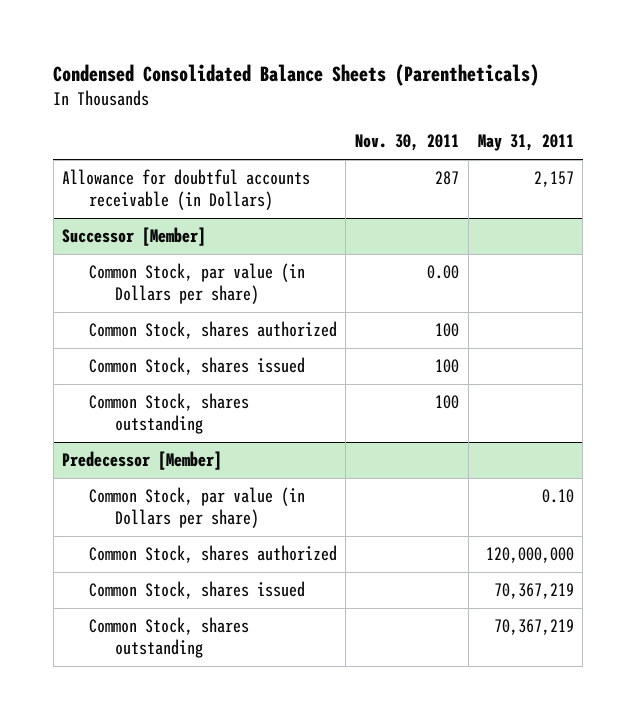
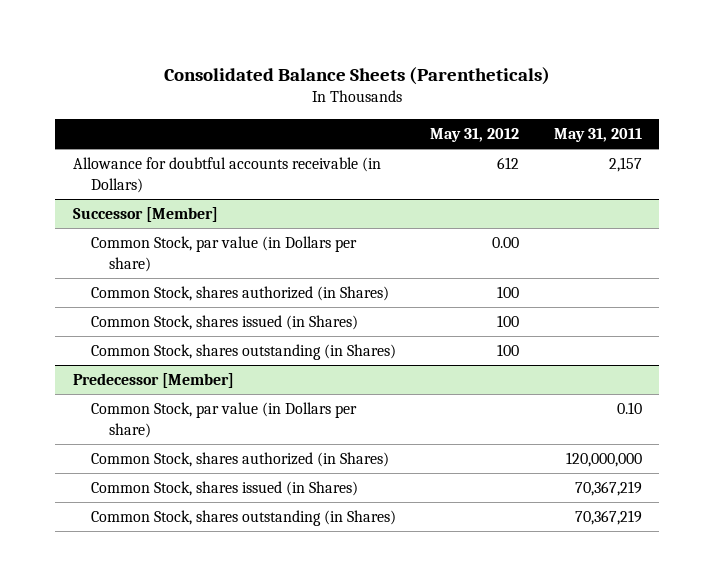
- Condensed Consolidated Balance Sheets (Parentheticals)
+ Consolidated Balance Sheets (Parentheticals)
- | Nov. 30, 2011 | May 31, 2011
+ | May 31, 2012 | May 31, 2011
@ Successor [Member]
- Common Stock, shares authorized | 100 |
- Common Stock, shares issued | 100 |
- Common Stock, shares outstanding | 100 |
+ Common Stock, shares authorized (in Shares) | 100 |
+ Common Stock, shares issued (in Shares) | 100 |
+ Common Stock, shares outstanding (in Shares) | 100 |
@ Predecessor [Member]
- Common Stock, shares authorized | | 120,000,000
- Common Stock, shares issued | | 70,367,219
- Common Stock, shares outstanding | | 70,367,219
+ Common Stock, shares authorized (in Shares) | | 120,000,000
+ Common Stock, shares issued (in Shares) | | 70,367,219
+ Common Stock, shares outstanding (in Shares) | | 70,367,219

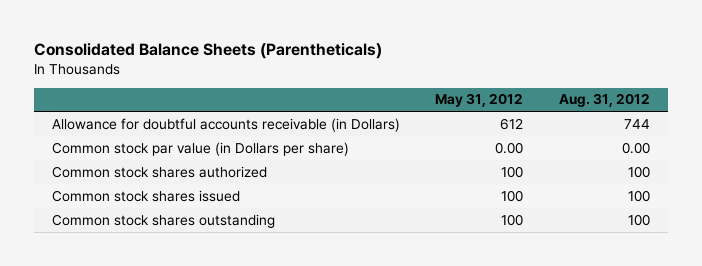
- | May 31, 2012 | May 31, 2011
+ | May 31, 2012 | Aug. 31, 2012
- Successor [Member]
- Common Stock, par value (in Dollars per share) | 0.00 |
- Common Stock, shares authorized (in Shares) | 100 |
- Common Stock, shares issued (in Shares) | 100 |
- Common Stock, shares outstanding (in Shares) | 100 |
- Predecessor [Member]
- Common Stock, par value (in Dollars per share) | | 0.10
- Common Stock, shares authorized (in Shares) | | 120,000,000
- Common Stock, shares issued (in Shares) | | 70,367,219
- Common Stock, shares outstanding (in Shares) | | 70,367,219
+ Common stock par value (in Dollars per share) | 0.00 | 0.00
+ Common stock shares authorized | 100 | 100
+ Common stock shares issued | 100 | 100
+ Common stock shares outstanding | 100 | 100

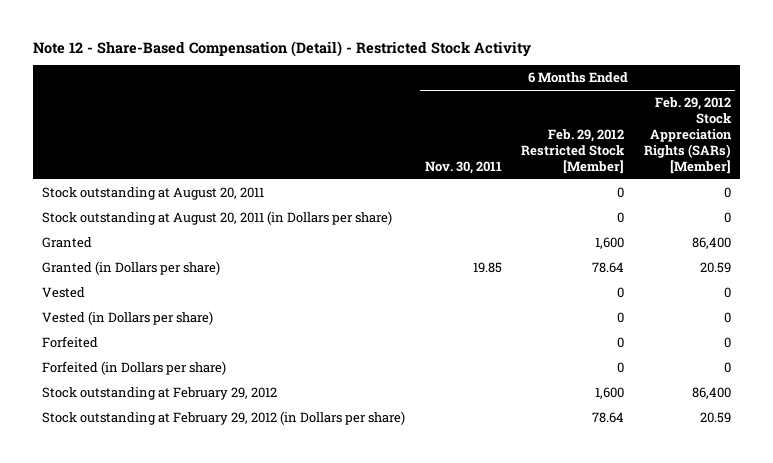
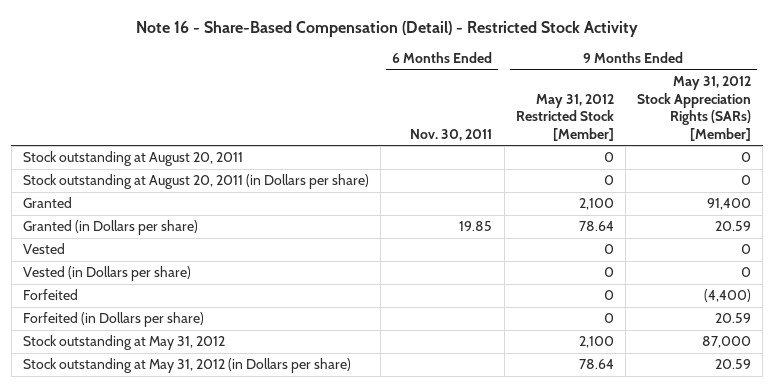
- Note 12 - Share-Based Compensation (Detail) - Restricted Stock Activity
+ Note 16 - Share-Based Compensation (Detail) - Restricted Stock Activity
- | 6 Months Ended Nov. 30, 2011 | 6 Months Ended Feb. 29, 2012 Restricted Stock [Member] | 6 Months Ended Feb. 29, 2012 Stock Appreciation Rights (SARs) [Member]
+ | 6 Months Ended Nov. 30, 2011 | 9 Months Ended May 31, 2012 Restricted Stock [Member] | 9 Months Ended May 31, 2012 Stock Appreciation Rights (SARs) [Member]
- Stock outstanding at February 29, 2012 | | 1,600 | 86,400
- Stock outstanding at February 29, 2012 (in Dollars per share) | | 78.64 | 20.59
+ Stock outstanding at May 31, 2012 | | 2,100 | 87,000
+ Stock outstanding at May 31, 2012 (in Dollars per share) | | 78.64 | 20.59

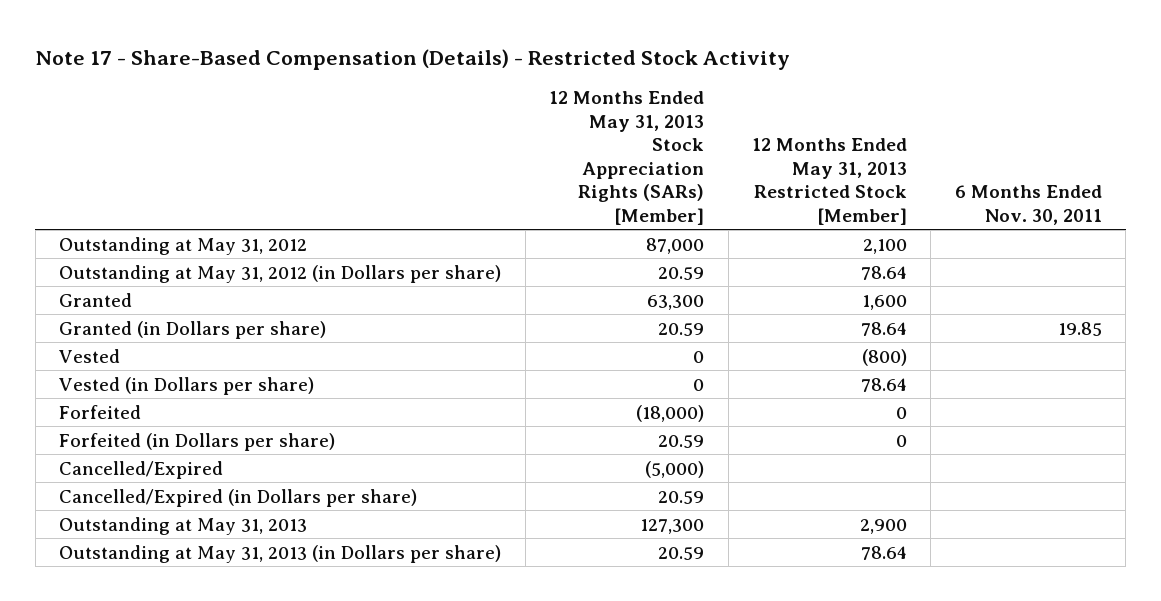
- Note 16 - Share-Based Compensation (Detail) - Restricted Stock Activity
+ Note 17 - Share-Based Compensation (Details) - Restricted Stock Activity
- | 6 Months Ended Nov. 30, 2011 | 9 Months Ended May 31, 2012 Restricted Stock [Member] | 9 Months Ended May 31, 2012 Stock Appreciation Rights (SARs) [Member]
+ | 12 Months Ended May 31, 2013 Stock Appreciation Rights (SARs) [Member] | 12 Months Ended May 31, 2013 Restricted Stock [Member] | 6 Months Ended Nov. 30, 2011
- Stock outstanding at August 20, 2011 | | 0 | 0
- Stock outstanding at August 20, 2011 (in Dollars per share) | | 0 | 0
+ Outstanding at May 31, 2012 | 87,000 | 2,100 |
+ Outstanding at May 31, 2012 (in Dollars per share) | 20.59 | 78.64 |
- Stock outstanding at May 31, 2012 | | 2,100 | 87,000
- Stock outstanding at May 31, 2012 (in Dollars per share) | | 78.64 | 20.59
+ Cancelled/Expired | (5,000) | |
+ Cancelled/Expired (in Dollars per share) | 20.59 | |
+ Outstanding at May 31, 2013 | 127,300 | 2,900 |
+ Outstanding at May 31, 2013 (in Dollars per share) | 20.59 | 78.64 |

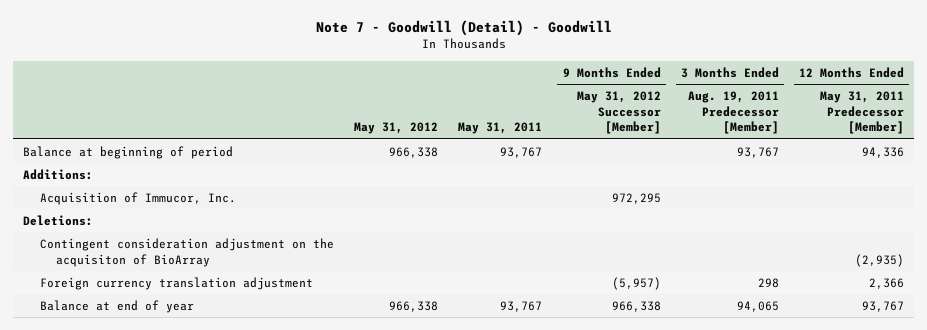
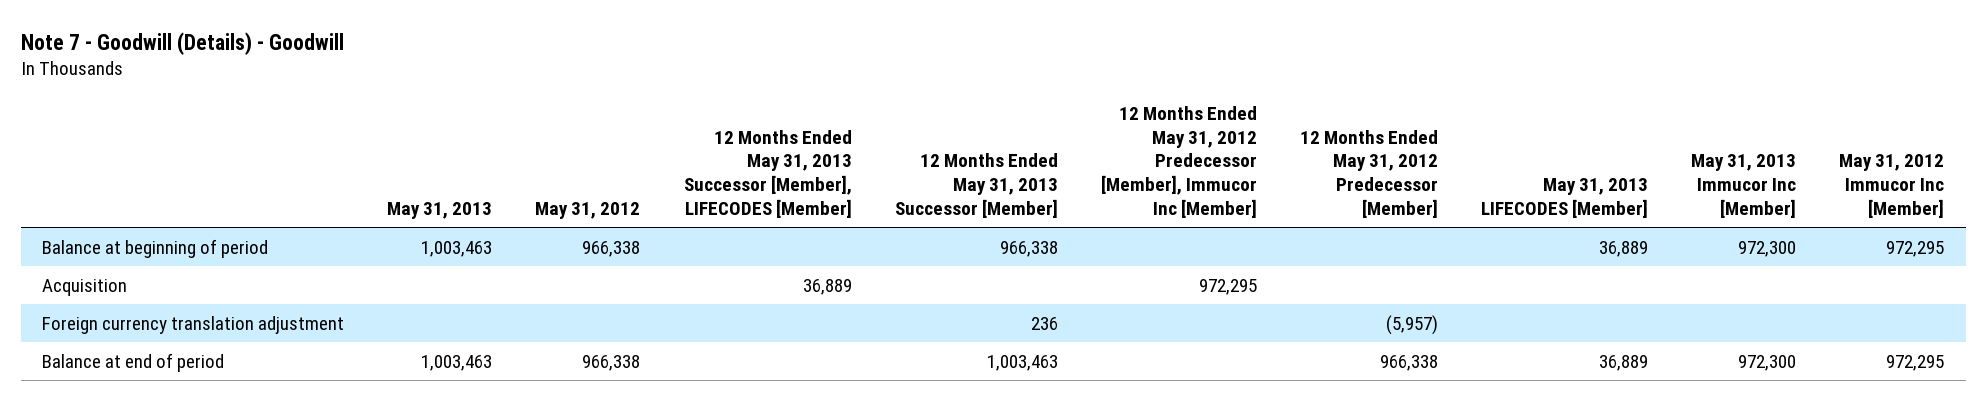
- Note 7 - Goodwill (Detail) - Goodwill
+ Note 7 - Goodwill (Details) - Goodwill
- | May 31, 2012 | May 31, 2011 | 9 Months Ended May 31, 2012 Successor [Member] | 3 Months Ended Aug. 19, 2011 Predecessor [Member] | 12 Months Ended May 31, 2011 Predecessor [Member]
+ | May 31, 2013 | May 31, 2012 | 12 Months Ended May 31, 2013 Successor [Member], LIFECODES [Member] | 12 Months Ended May 31, 2013 Successor [Member] | 12 Months Ended May 31, 2012 Predecessor [Member], Immucor Inc [Member] | 12 Months Ended May 31, 2012 Predecessor [Member] | May 31, 2013 LIFECODES [Member] | May 31, 2013 Immucor Inc [Member] | May 31, 2012 Immucor Inc [Member]
- Additions:
- Acquisition of Immucor, Inc. | | | 972,295 | |
- Deletions:
- Contingent consideration adjustment on the acquisiton of BioArray | | | | | (2,935)
+ Acquisition | | | 36,889 | | 972,295 | | | |
- Balance at end of year | 966,338 | 93,767 | 966,338 | 94,065 | 93,767
+ Balance at end of period | 1,003,463 | 966,338 | | 1,003,463 | | 966,338 | 36,889 | 972,300 | 972,295

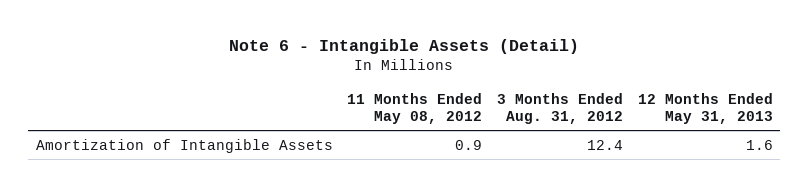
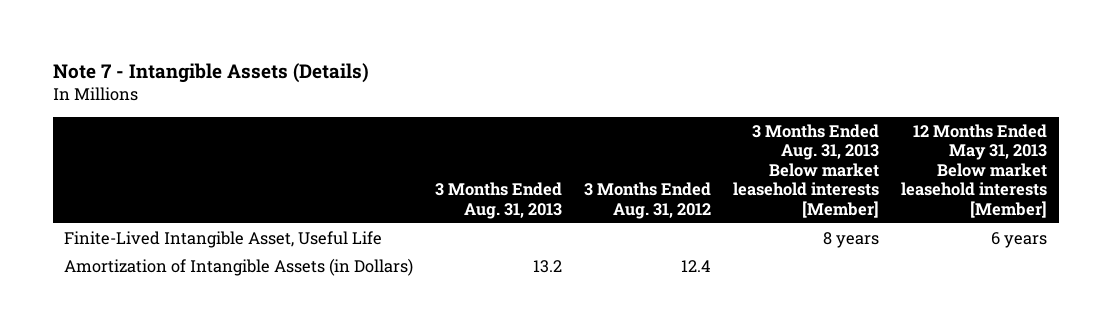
- Note 6 - Intangible Assets (Detail)
+ Note 7 - Intangible Assets (Details)
- | 11 Months Ended May 08, 2012 | 3 Months Ended Aug. 31, 2012 | 12 Months Ended May 31, 2013
+ | 3 Months Ended Aug. 31, 2013 | 3 Months Ended Aug. 31, 2012 | 3 Months Ended Aug. 31, 2013 Below market leasehold interests [Member] | 12 Months Ended May 31, 2013 Below market leasehold interests [Member]
- Amortization of Intangible Assets | 0.9 | 12.4 | 1.6
+ Finite-Lived Intangible Asset, Useful Life | | | 8 years | 6 years
+ Amortization of Intangible Assets (in Dollars) | 13.2 | 12.4 | |

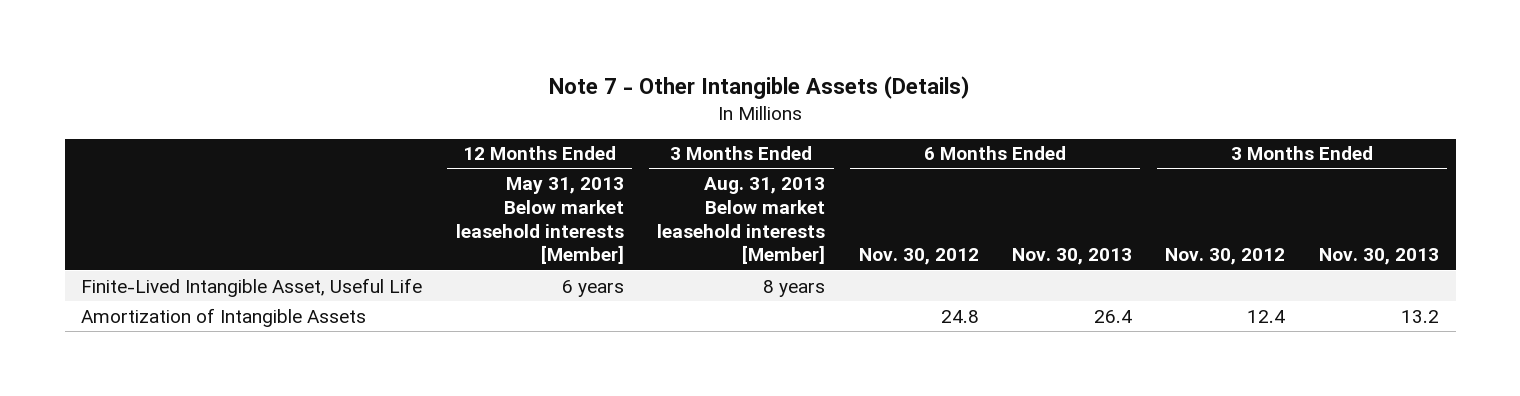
- Note 7 - Intangible Assets (Details)
+ Note 7 - Other Intangible Assets (Details)
- | 3 Months Ended Aug. 31, 2013 | 3 Months Ended Aug. 31, 2012 | 3 Months Ended Aug. 31, 2013 Below market leasehold interests [Member] | 12 Months Ended May 31, 2013 Below market leasehold interests [Member]
+ | 12 Months Ended May 31, 2013 Below market leasehold interests [Member] | 3 Months Ended Aug. 31, 2013 Below market leasehold interests [Member] | 6 Months Ended Nov. 30, 2012 | 6 Months Ended Nov. 30, 2013 | 3 Months Ended Nov. 30, 2012 | 3 Months Ended Nov. 30, 2013
- Amortization of Intangible Assets (in Dollars) | 13.2 | 12.4 | |
+ Amortization of Intangible Assets | | | 24.8 | 26.4 | 12.4 | 13.2

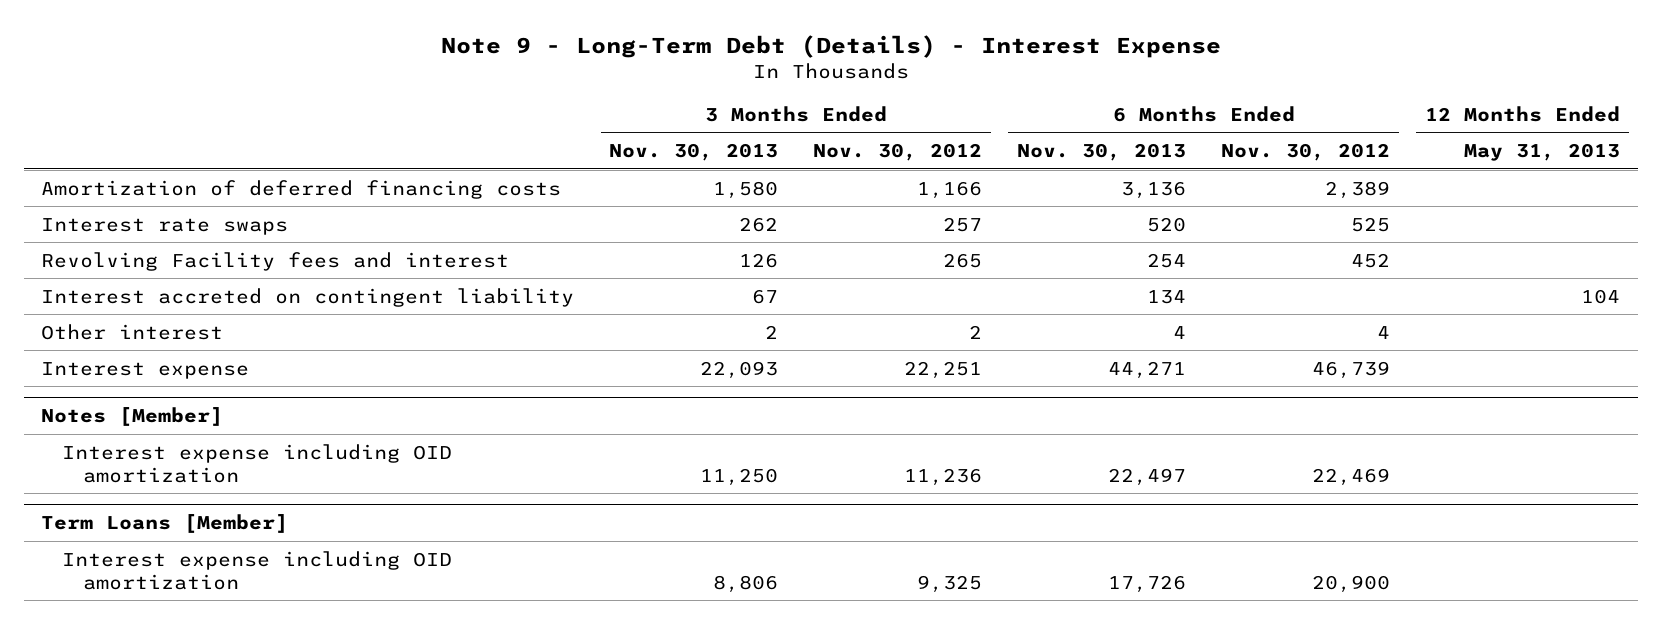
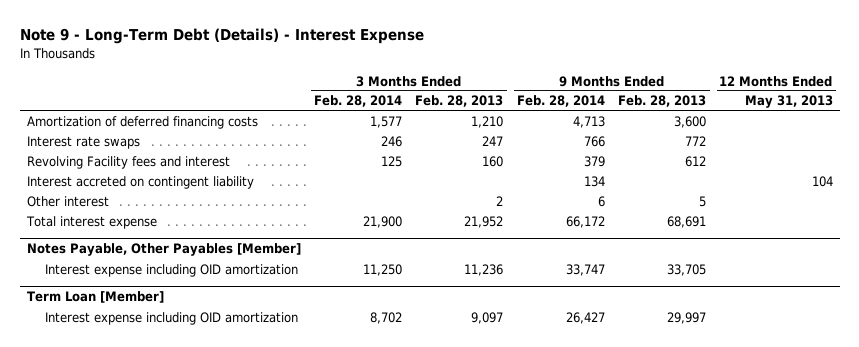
- | 3 Months Ended Nov. 30, 2013 | 3 Months Ended Nov. 30, 2012 | 6 Months Ended Nov. 30, 2013 | 6 Months Ended Nov. 30, 2012 | 12 Months Ended May 31, 2013
+ | 3 Months Ended Feb. 28, 2014 | 3 Months Ended Feb. 28, 2013 | 9 Months Ended Feb. 28, 2014 | 9 Months Ended Feb. 28, 2013 | 12 Months Ended May 31, 2013
- Interest expense | 22,093 | 22,251 | 44,271 | 46,739 |
- Notes [Member]
+ Total interest expense | 21,900 | 21,952 | 66,172 | 68,691 |
+ Notes Payable, Other Payables [Member]
- Term Loans [Member]
+ Term Loan [Member]

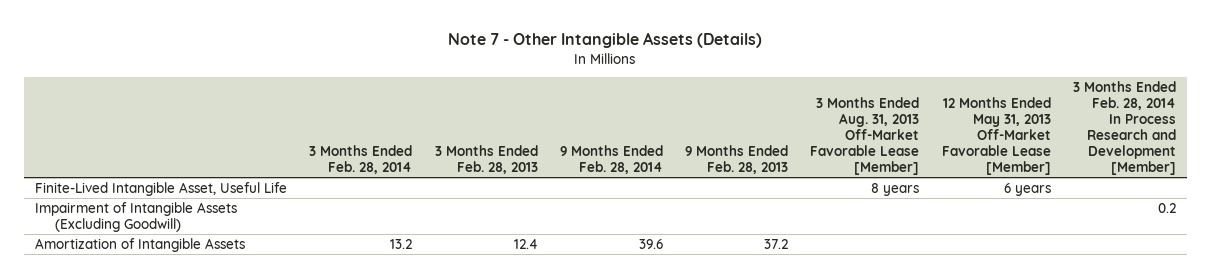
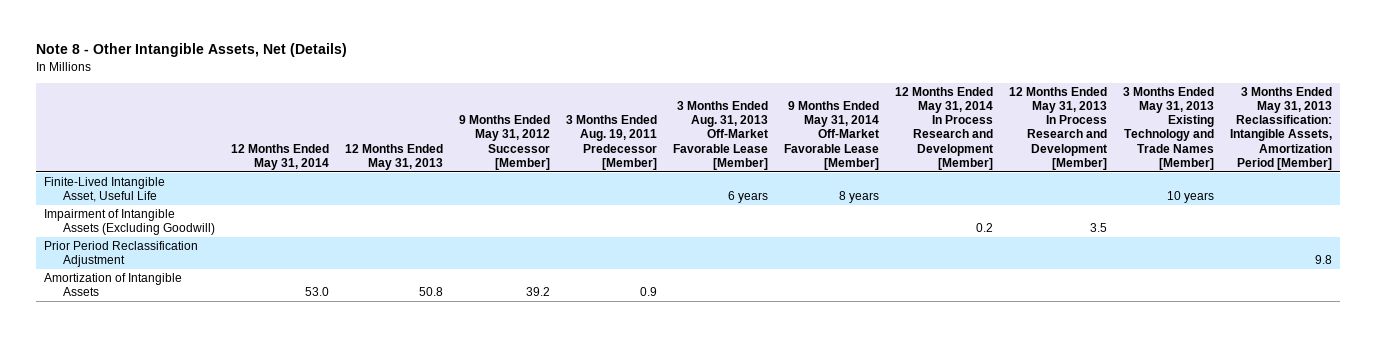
- Note 7 - Other Intangible Assets (Details)
+ Note 8 - Other Intangible Assets, Net (Details)
- | 3 Months Ended Feb. 28, 2014 | 3 Months Ended Feb. 28, 2013 | 9 Months Ended Feb. 28, 2014 | 9 Months Ended Feb. 28, 2013 | 3 Months Ended Aug. 31, 2013 Off-Market Favorable Lease [Member] | 12 Months Ended May 31, 2013 Off-Market Favorable Lease [Member] | 3 Months Ended Feb. 28, 2014 In Process Research and Development [Member]
+ | 12 Months Ended May 31, 2014 | 12 Months Ended May 31, 2013 | 9 Months Ended May 31, 2012 Successor [Member] | 3 Months Ended Aug. 19, 2011 Predecessor [Member] | 3 Months Ended Aug. 31, 2013 Off-Market Favorable Lease [Member] | 9 Months Ended May 31, 2014 Off-Market Favorable Lease [Member] | 12 Months Ended May 31, 2014 In Process Research and Development [Member] | 12 Months Ended May 31, 2013 In Process Research and Development [Member] | 3 Months Ended May 31, 2013 Existing Technology and Trade Names [Member] | 3 Months Ended May 31, 2013 Reclassification: Intangible Assets, Amortization Period [Member]
- Finite-Lived Intangible Asset, Useful Life | | | | | 8 years | 6 years |
+ Finite-Lived Intangible Asset, Useful Life | | | | | 6 years | 8 years | | | 10 years |
+ Prior Period Reclassification Adjustment | | | | | | | | | | 9.8

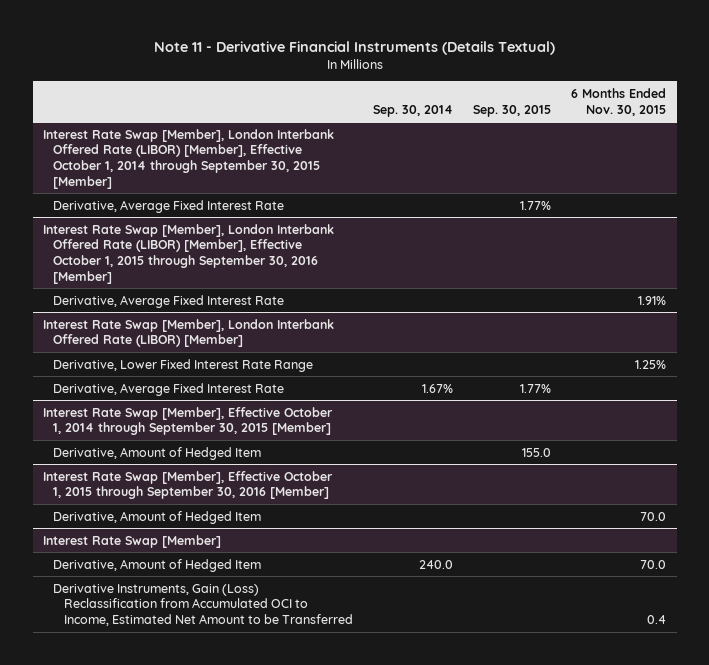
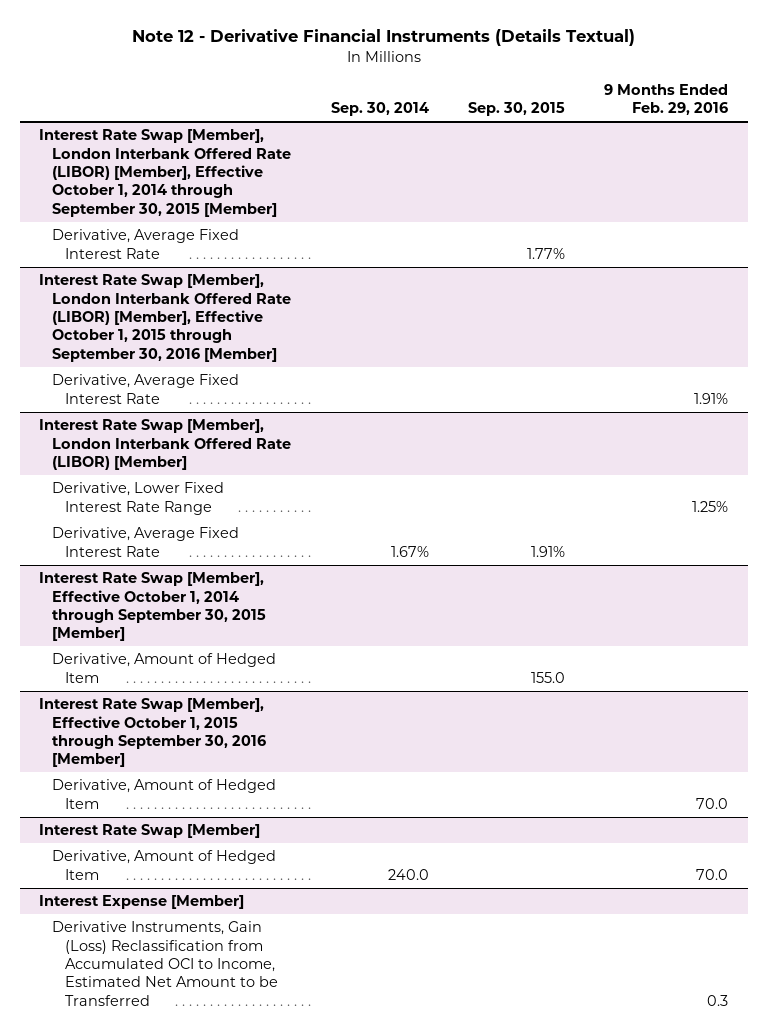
- Note 11 - Derivative Financial Instruments (Details Textual)
+ Note 12 - Derivative Financial Instruments (Details Textual)
- | Sep. 30, 2014 | Sep. 30, 2015 | 6 Months Ended Nov. 30, 2015
+ | Sep. 30, 2014 | Sep. 30, 2015 | 9 Months Ended Feb. 29, 2016
@ Interest Rate Swap [Member], London Interbank Offered Rate (LIBOR) [Member]
- Derivative, Average Fixed Interest Rate | 1.67% | 1.77% |
+ Derivative, Average Fixed Interest Rate | 1.67% | 1.91% |
@ Interest Rate Swap [Member]
- Derivative Instruments, Gain (Loss) Reclassification from Accumulated OCI to Income, Estimated Net Amount to be Transferred | | | 0.4
+ Interest Expense [Member]
+ Derivative Instruments, Gain (Loss) Reclassification from Accumulated OCI to Income, Estimated Net Amount to be Transferred | | | 0.3

